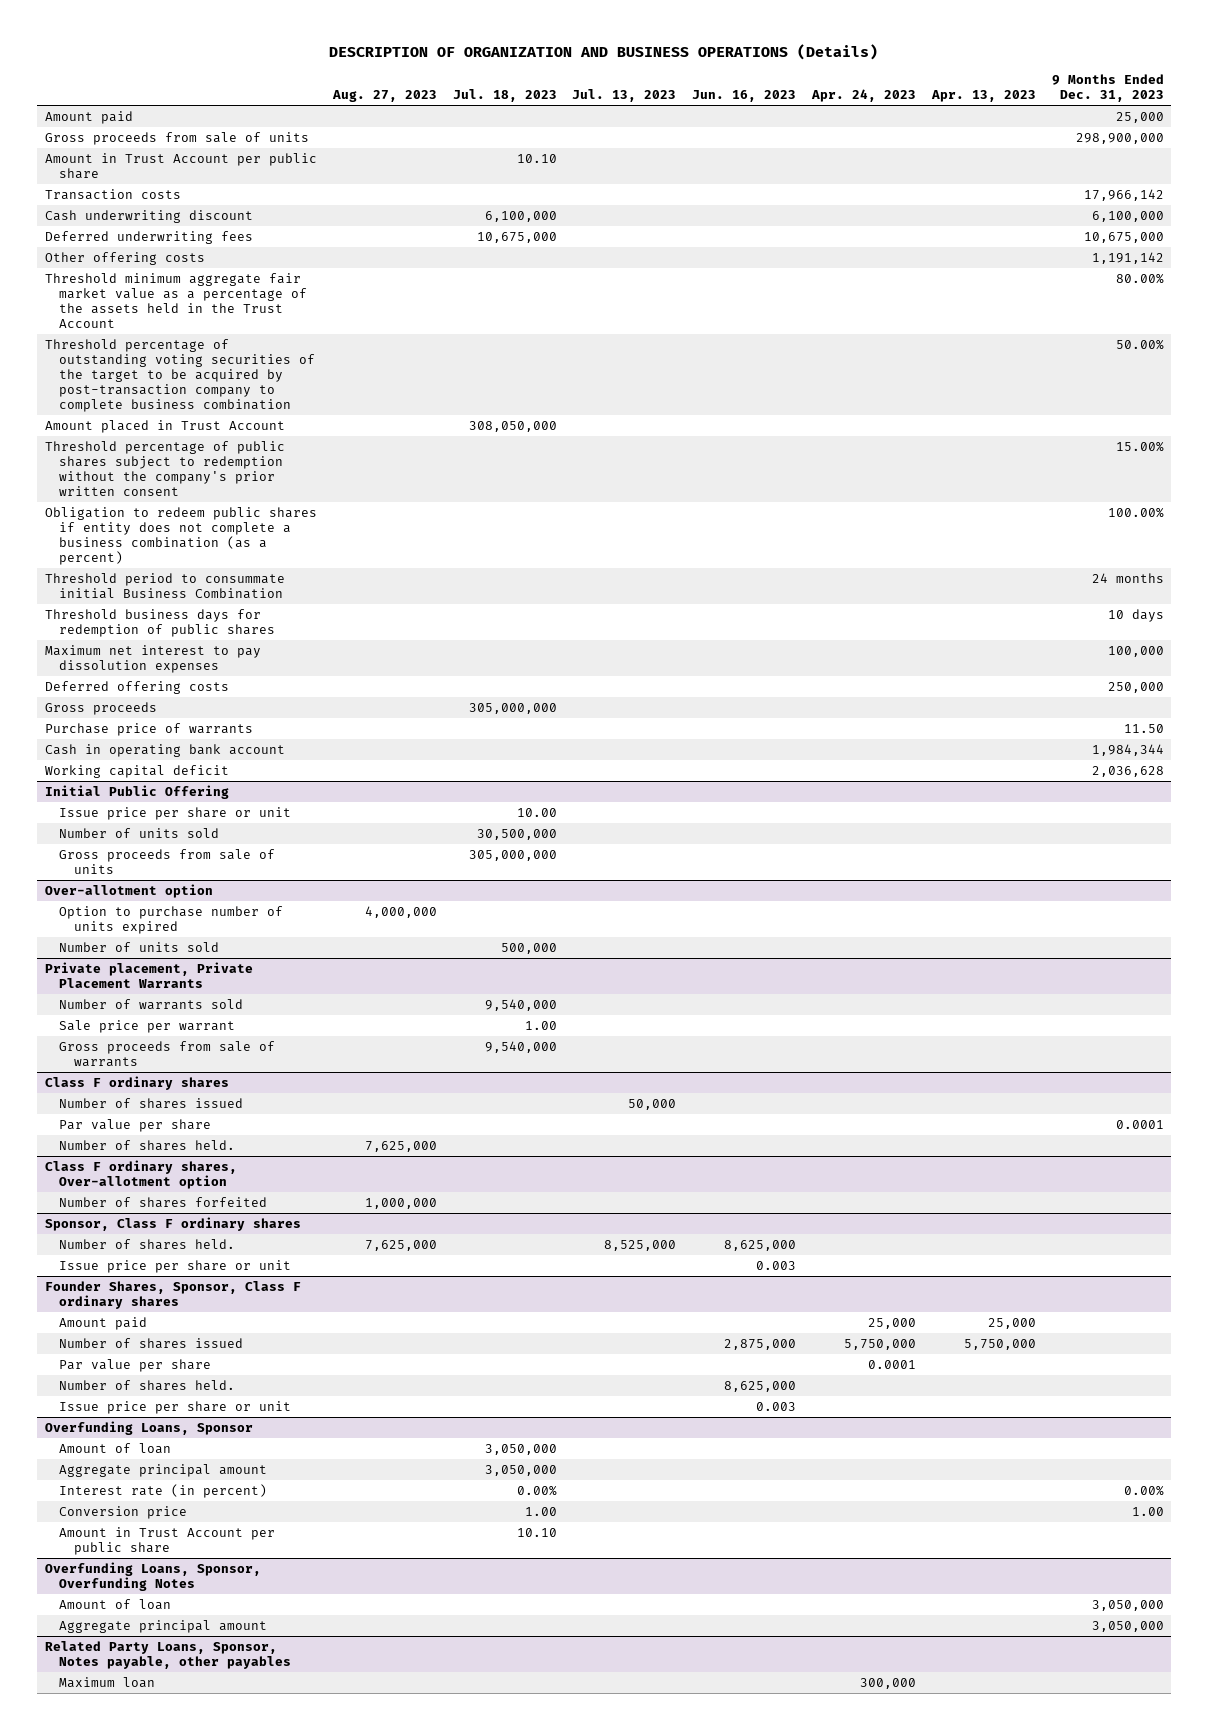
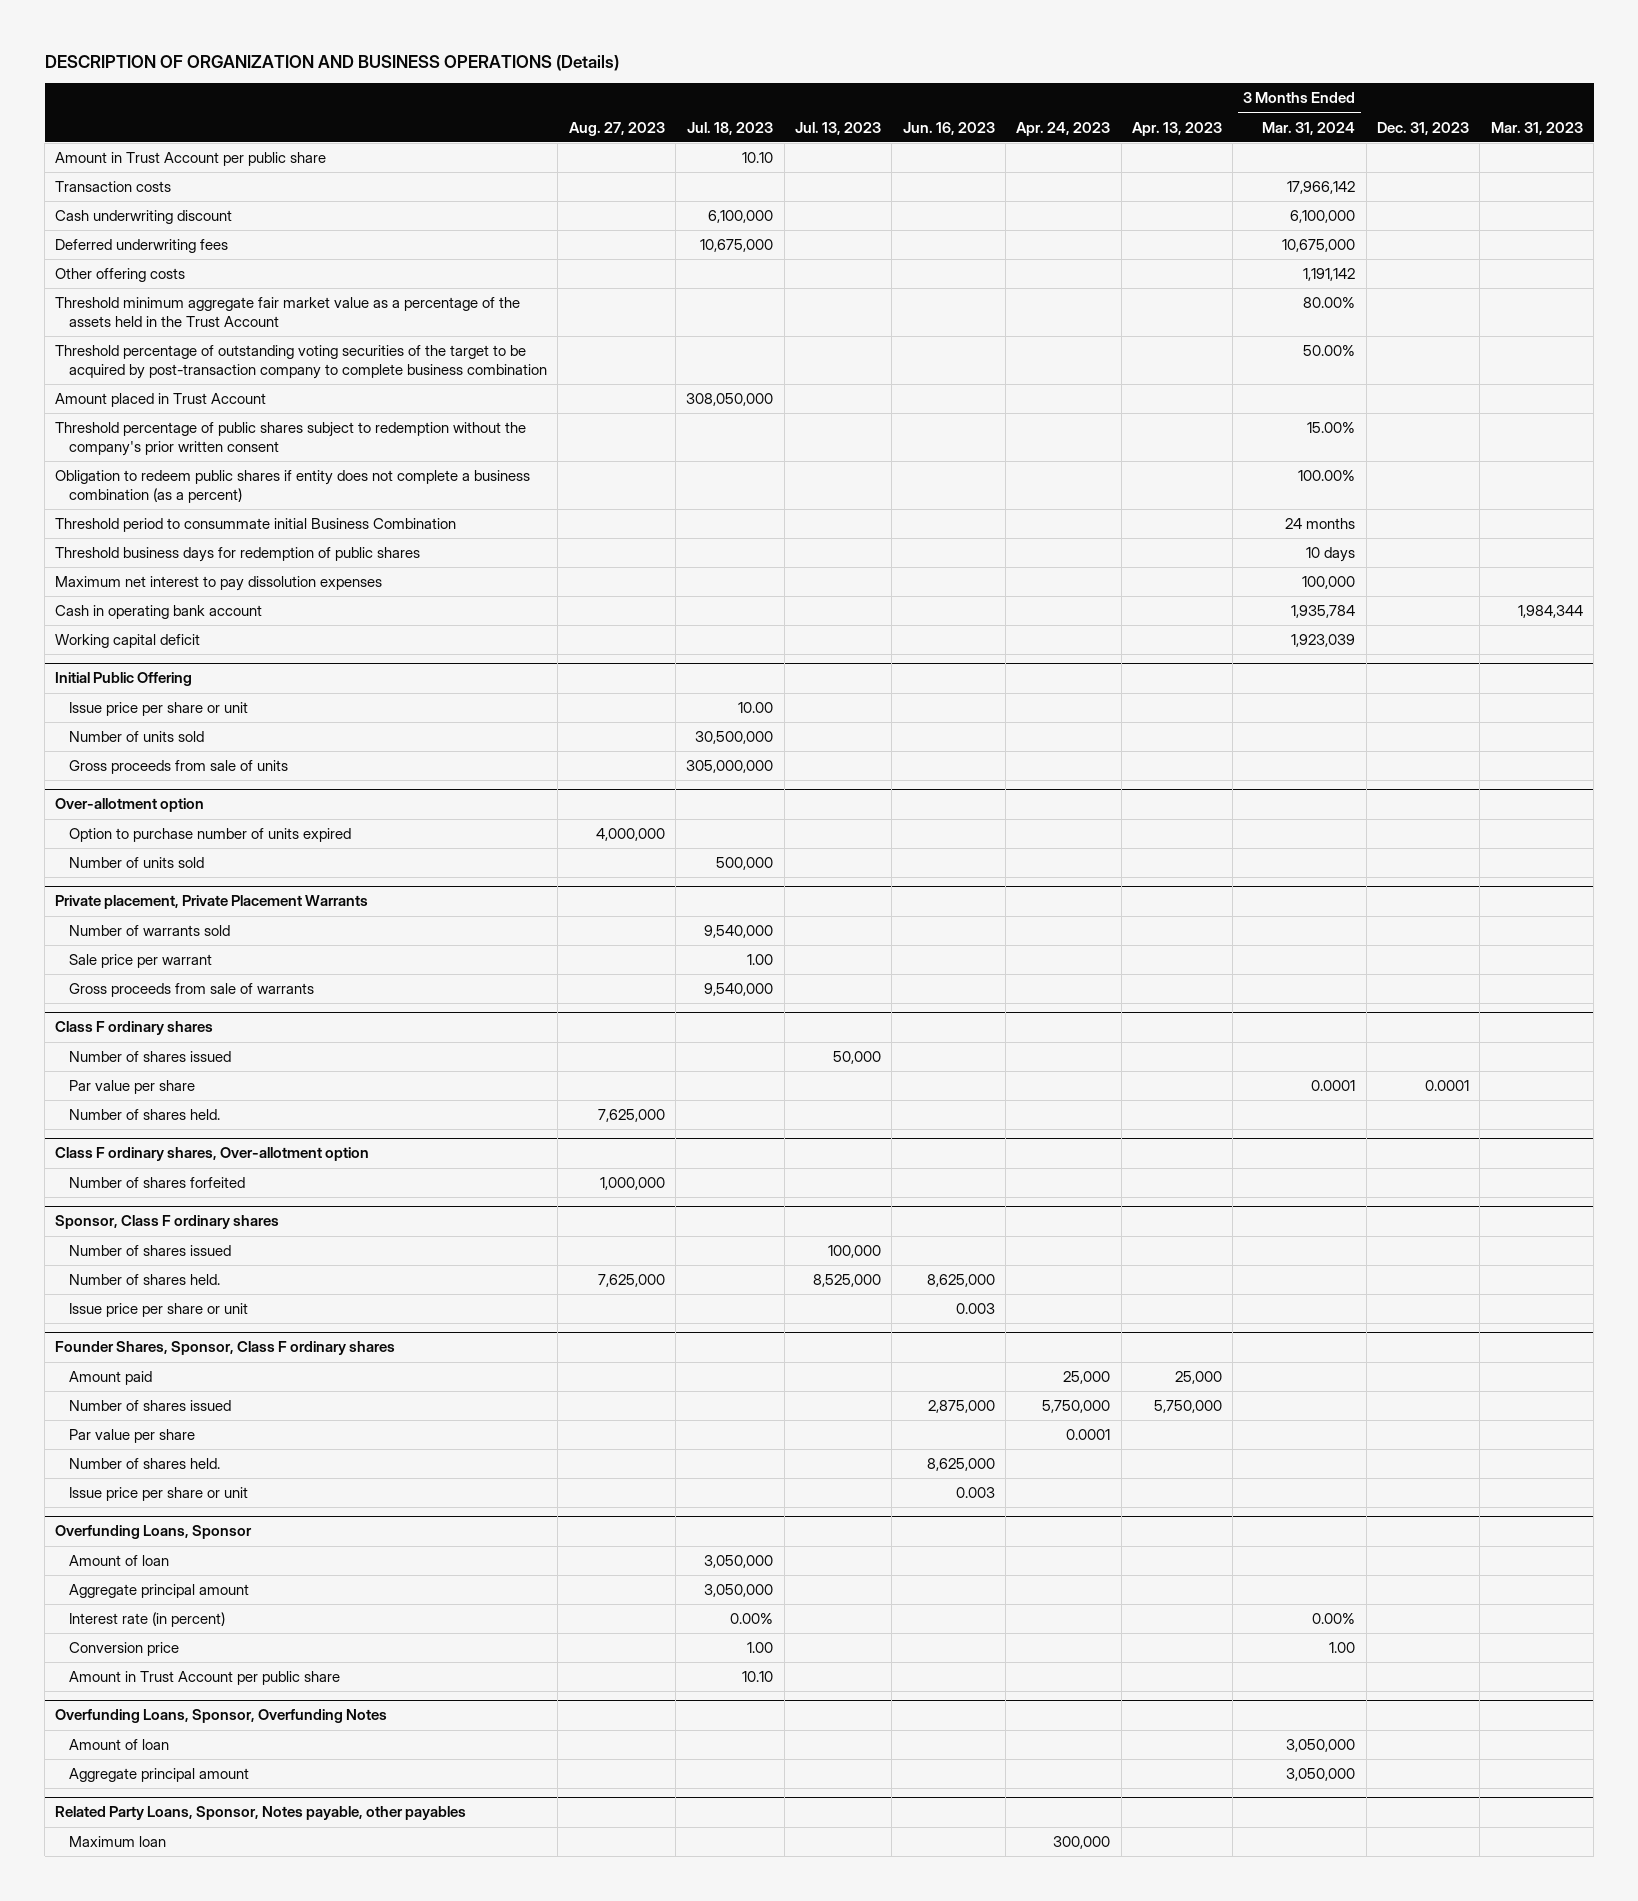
- | Aug. 27, 2023 | Jul. 18, 2023 | Jul. 13, 2023 | Jun. 16, 2023 | Apr. 24, 2023 | Apr. 13, 2023 | 9 Months Ended Dec. 31, 2023
+ | Aug. 27, 2023 | Jul. 18, 2023 | Jul. 13, 2023 | Jun. 16, 2023 | Apr. 24, 2023 | Apr. 13, 2023 | 3 Months Ended Mar. 31, 2024 | Dec. 31, 2023 | Mar. 31, 2023
- Amount paid | | | | | | | 25,000
- Gross proceeds from sale of units | | | | | | | 298,900,000
- Deferred offering costs | | | | | | | 250,000
- Gross proceeds | | 305,000,000 | | | | |
- Purchase price of warrants | | | | | | | 11.50
@ Sponsor, Class F ordinary shares
+ Number of shares issued | | | 100,000 | | | | | |

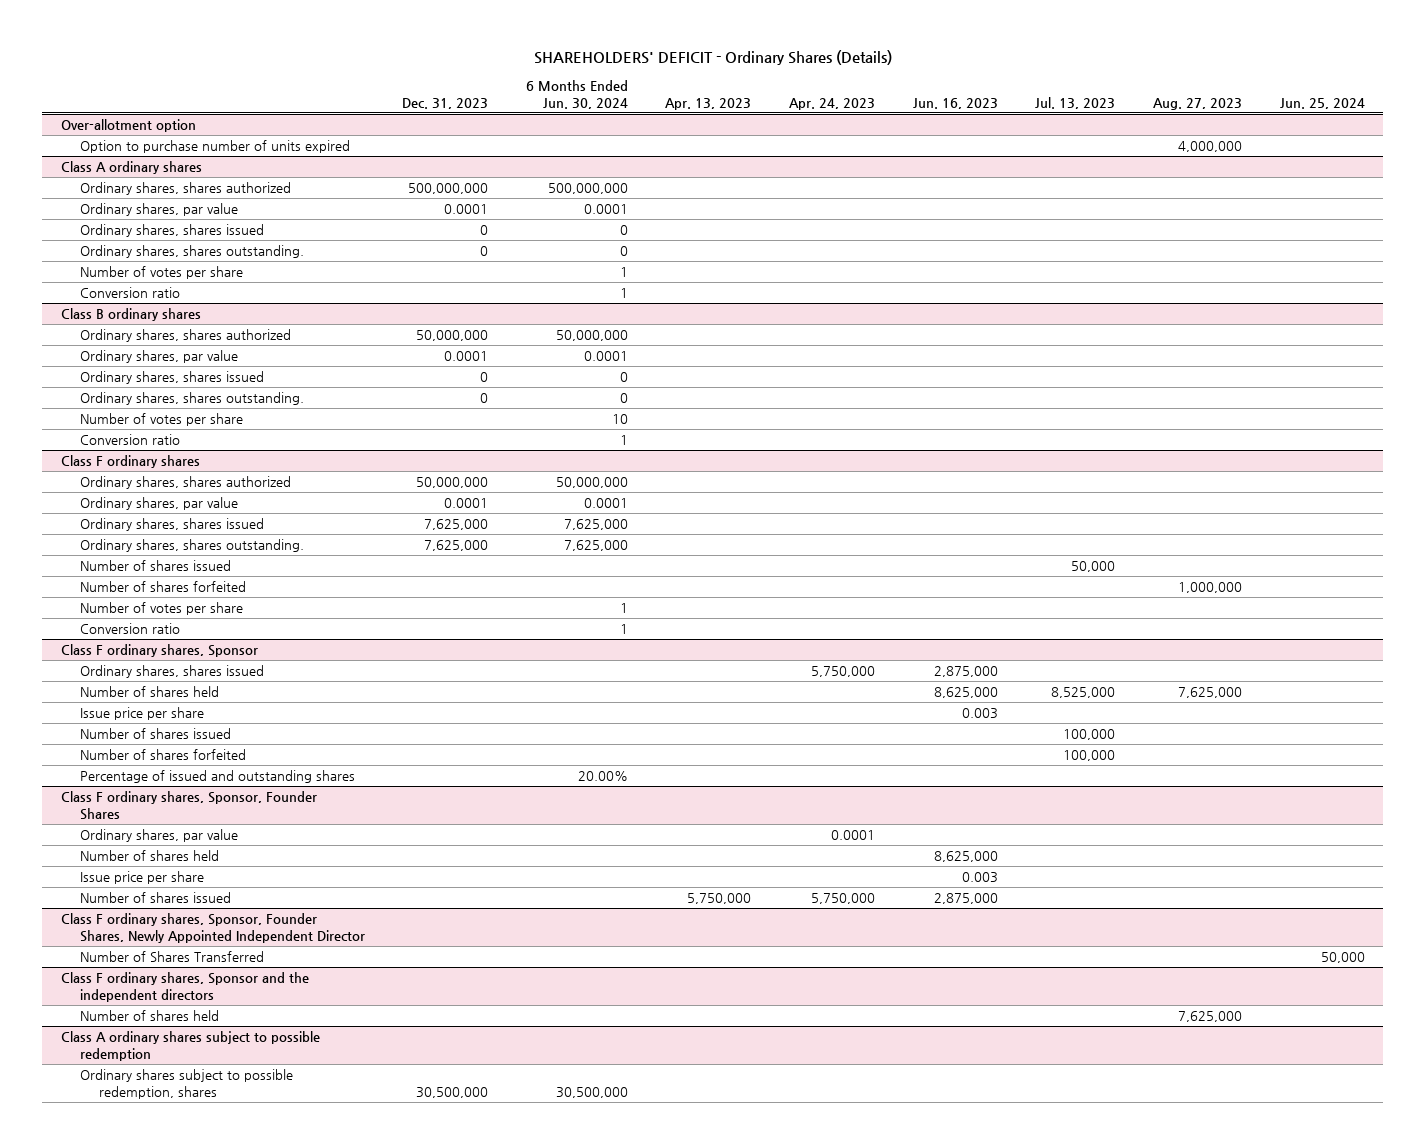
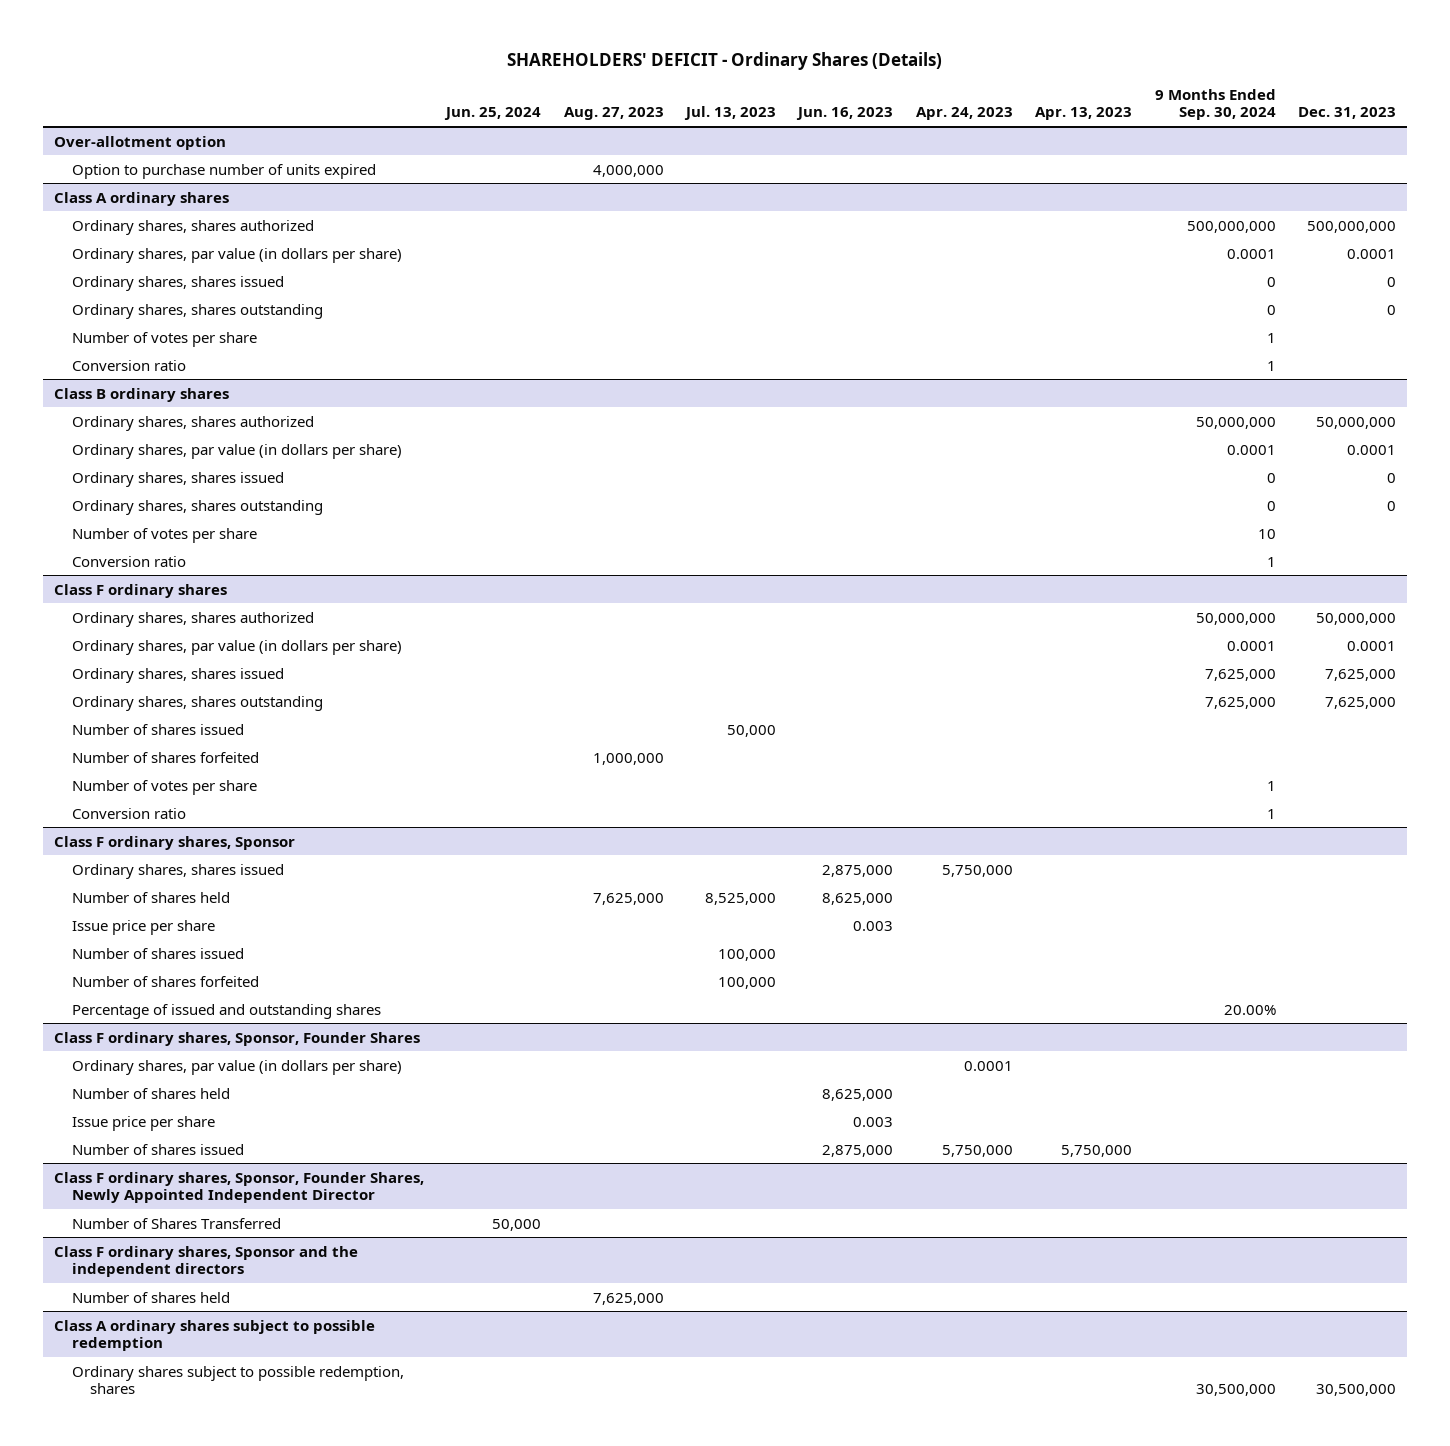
- | Dec. 31, 2023 | 6 Months Ended Jun. 30, 2024 | Apr. 13, 2023 | Apr. 24, 2023 | Jun. 16, 2023 | Jul. 13, 2023 | Aug. 27, 2023 | Jun. 25, 2024
+ | Jun. 25, 2024 | Aug. 27, 2023 | Jul. 13, 2023 | Jun. 16, 2023 | Apr. 24, 2023 | Apr. 13, 2023 | 9 Months Ended Sep. 30, 2024 | Dec. 31, 2023
@ Class A ordinary shares
- Ordinary shares, par value | 0.0001 | 0.0001 | | | | | |
+ Ordinary shares, par value (in dollars per share) | | | | | | | 0.0001 | 0.0001
- Ordinary shares, shares outstanding. | 0 | 0 | | | | | |
+ Ordinary shares, shares outstanding | | | | | | | 0 | 0
@ Class B ordinary shares
- Ordinary shares, par value | 0.0001 | 0.0001 | | | | | |
+ Ordinary shares, par value (in dollars per share) | | | | | | | 0.0001 | 0.0001
- Ordinary shares, shares outstanding. | 0 | 0 | | | | | |
+ Ordinary shares, shares outstanding | | | | | | | 0 | 0
@ Class F ordinary shares
- Ordinary shares, par value | 0.0001 | 0.0001 | | | | | |
+ Ordinary shares, par value (in dollars per share) | | | | | | | 0.0001 | 0.0001
- Ordinary shares, shares outstanding. | 7,625,000 | 7,625,000 | | | | | |
+ Ordinary shares, shares outstanding | | | | | | | 7,625,000 | 7,625,000
@ Class F ordinary shares, Sponsor, Founder Shares
- Ordinary shares, par value | | | | 0.0001 | | | |
+ Ordinary shares, par value (in dollars per share) | | | | | 0.0001 | | |

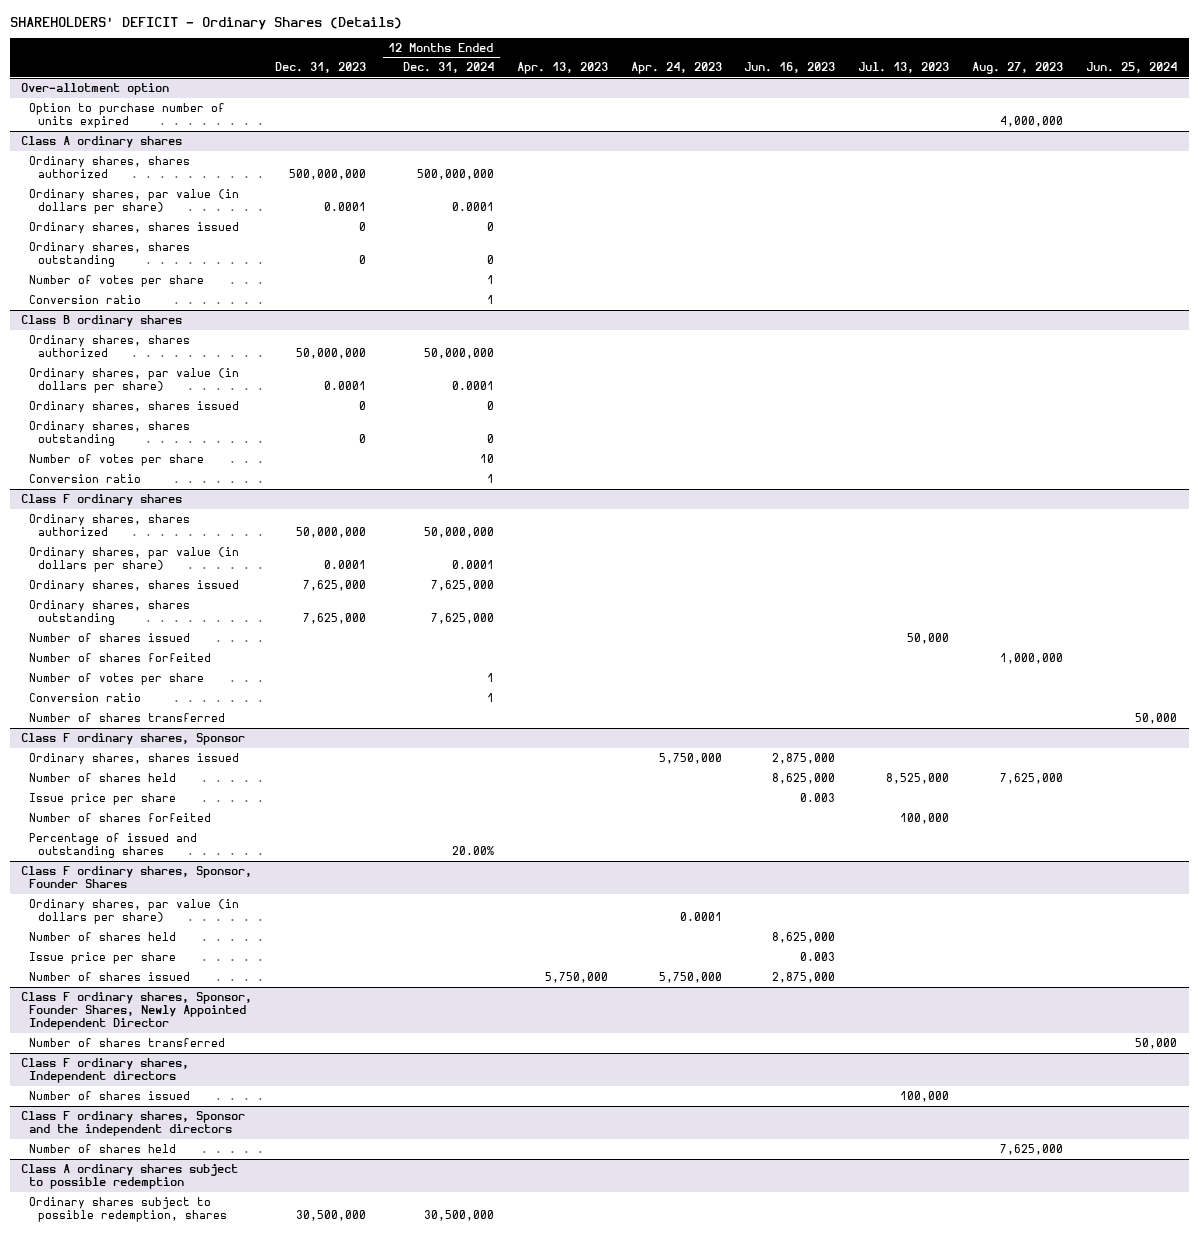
- | Jun. 25, 2024 | Aug. 27, 2023 | Jul. 13, 2023 | Jun. 16, 2023 | Apr. 24, 2023 | Apr. 13, 2023 | 9 Months Ended Sep. 30, 2024 | Dec. 31, 2023
+ | Dec. 31, 2023 | 12 Months Ended Dec. 31, 2024 | Apr. 13, 2023 | Apr. 24, 2023 | Jun. 16, 2023 | Jul. 13, 2023 | Aug. 27, 2023 | Jun. 25, 2024
@ Class F ordinary shares
+ Number of shares transferred | | | | | | | | 50,000
@ Class F ordinary shares, Sponsor
- Number of shares issued | | | 100,000 | | | | |
@ Class F ordinary shares, Sponsor, Founder Shares, Newly Appointed Independent Director
- Number of Shares Transferred | 50,000 | | | | | | |
+ Number of shares transferred | | | | | | | | 50,000
+ Class F ordinary shares, Independent directors
+ Number of shares issued | | | | | | 100,000 | |

